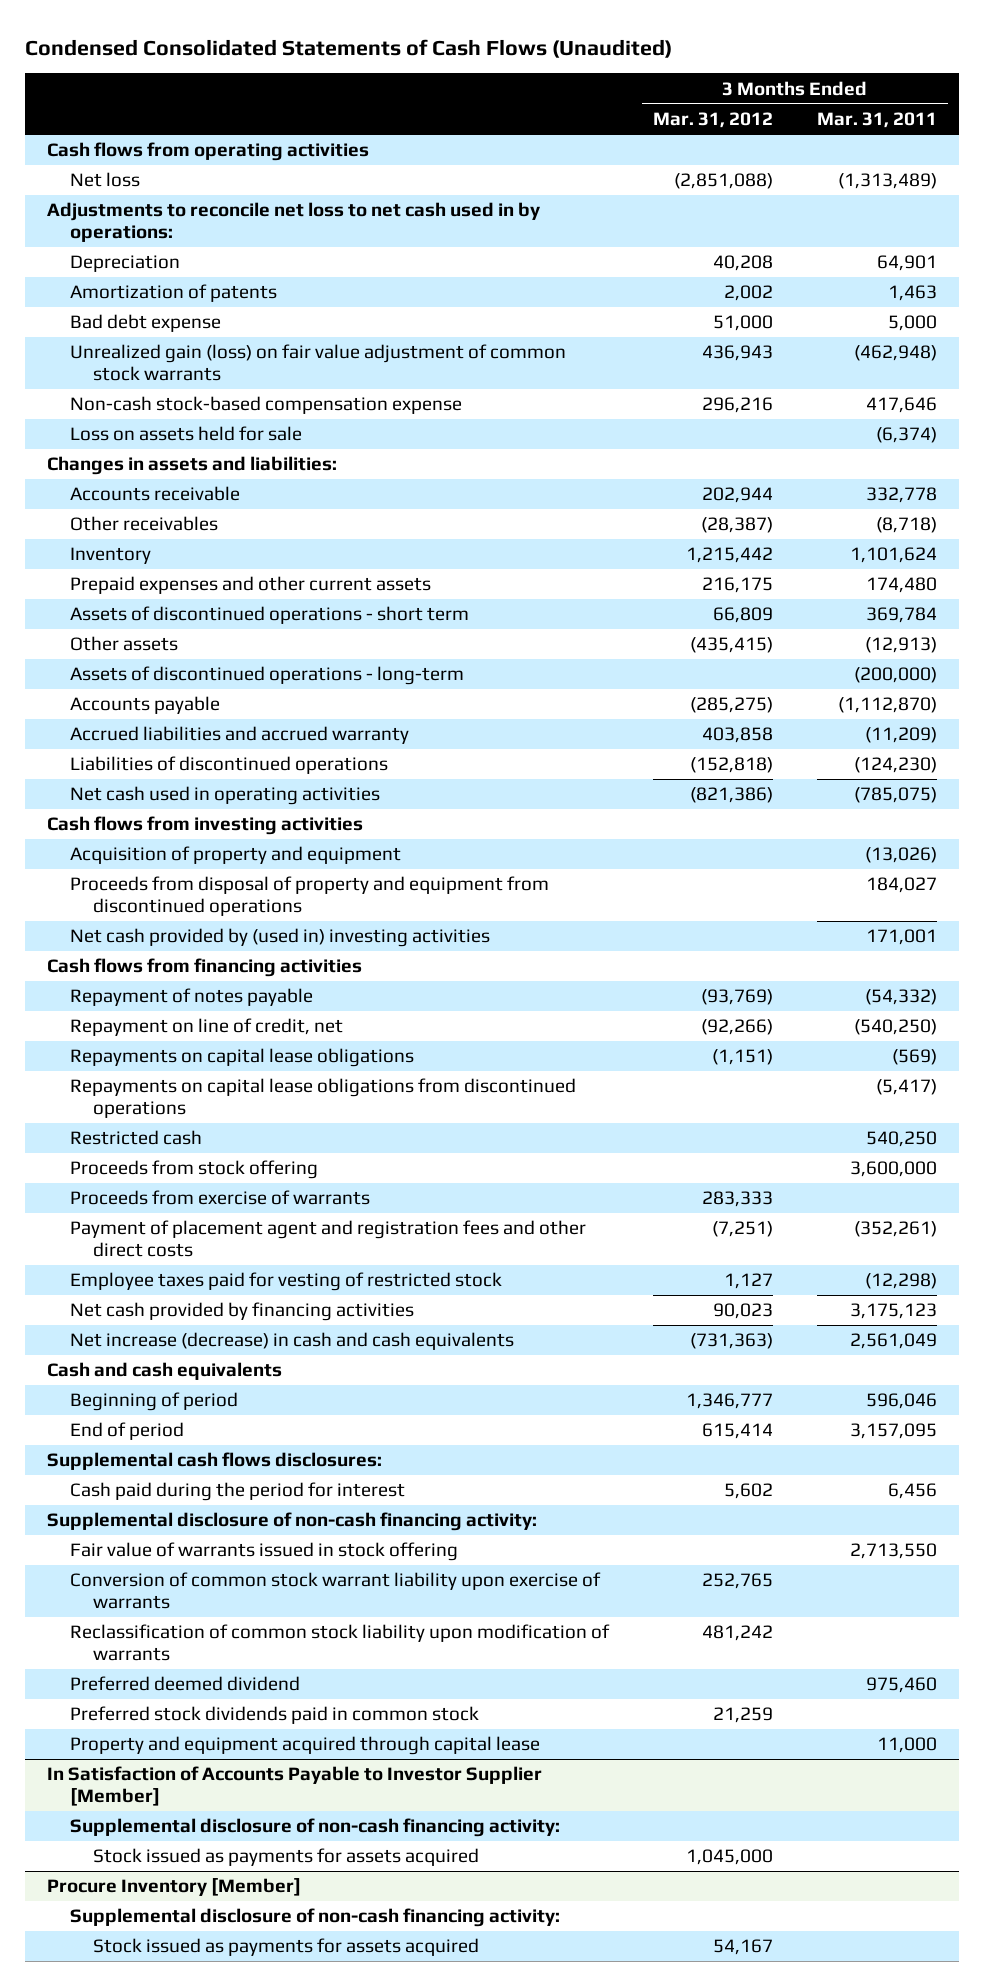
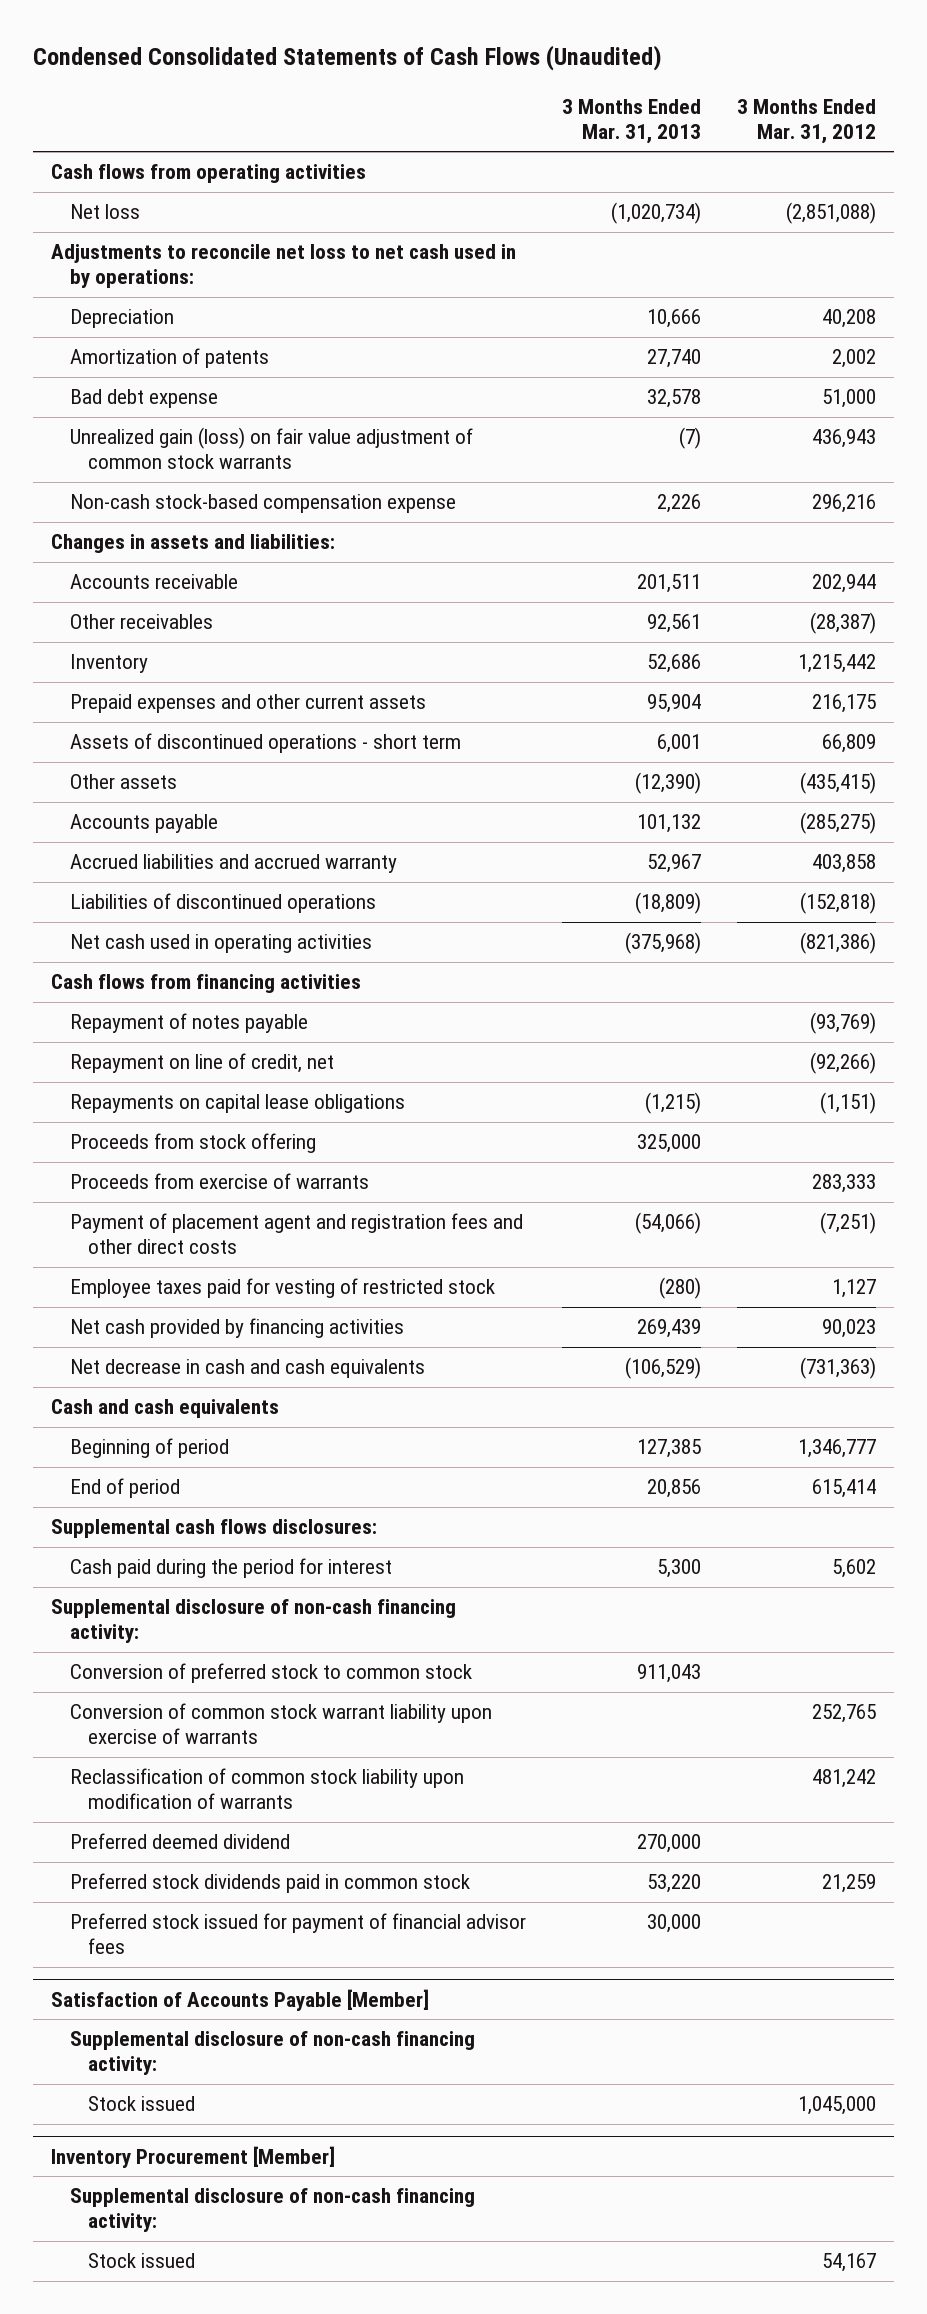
- | 3 Months Ended Mar. 31, 2012 | 3 Months Ended Mar. 31, 2011
+ | 3 Months Ended Mar. 31, 2013 | 3 Months Ended Mar. 31, 2012
- Loss on assets held for sale | | (6,374)
- Assets of discontinued operations - long-term | | (200,000)
- Cash flows from investing activities
- Acquisition of property and equipment | | (13,026)
- Proceeds from disposal of property and equipment from discontinued operations | | 184,027
- Net cash provided by (used in) investing activities | | 171,001
- Repayments on capital lease obligations from discontinued operations | | (5,417)
- Restricted cash | | 540,250
- Net increase (decrease) in cash and cash equivalents | (731,363) | 2,561,049
+ Net decrease in cash and cash equivalents | (106,529) | (731,363)
- Fair value of warrants issued in stock offering | | 2,713,550
+ Conversion of preferred stock to common stock | 911,043 |
- Property and equipment acquired through capital lease | | 11,000
- In Satisfaction of Accounts Payable to Investor Supplier [Member]
+ Preferred stock issued for payment of financial advisor fees | 30,000 |
+ Satisfaction of Accounts Payable [Member]
- Stock issued as payments for assets acquired | 1,045,000 |
- Procure Inventory [Member]
+ Stock issued | | 1,045,000
+ Inventory Procurement [Member]
- Stock issued as payments for assets acquired | 54,167 |
+ Stock issued | | 54,167

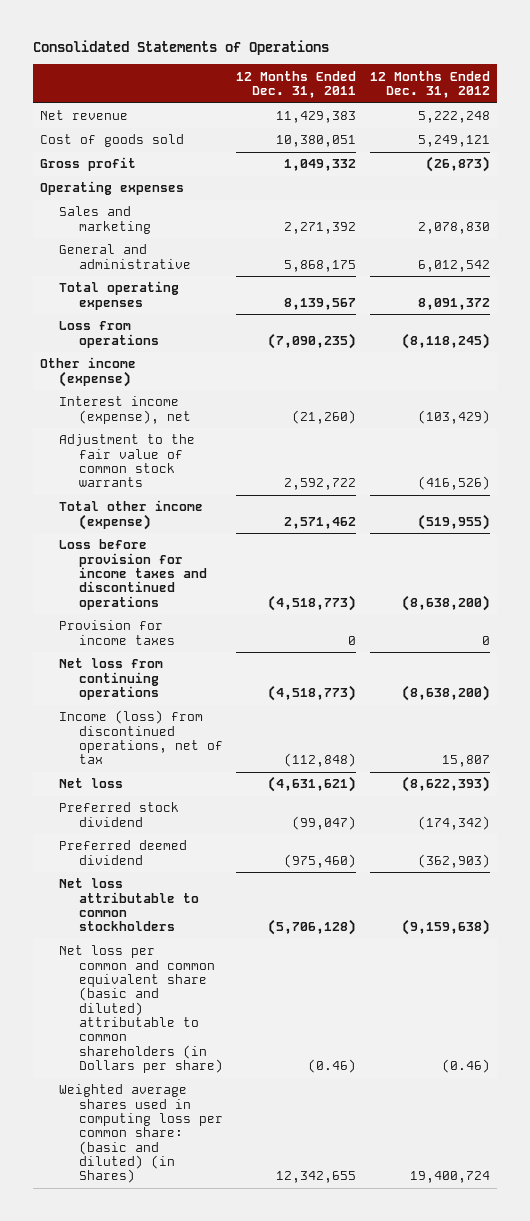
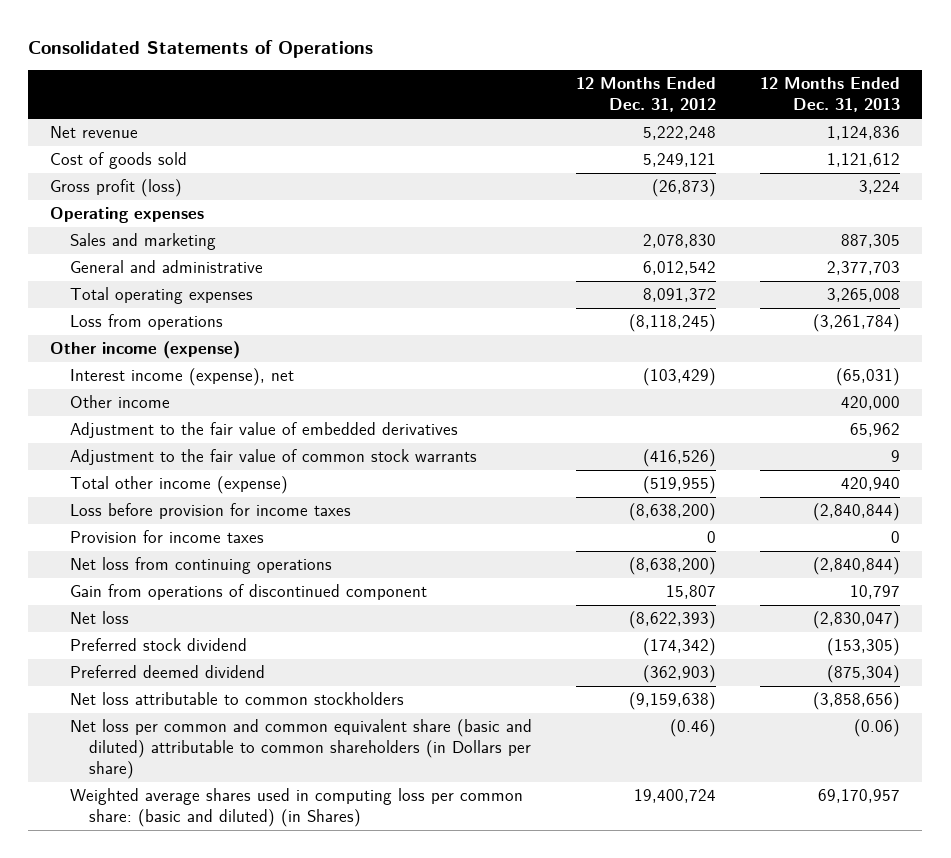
- | 12 Months Ended Dec. 31, 2011 | 12 Months Ended Dec. 31, 2012
+ | 12 Months Ended Dec. 31, 2012 | 12 Months Ended Dec. 31, 2013
- Gross profit | 1,049,332 | (26,873)
+ Gross profit (loss) | (26,873) | 3,224
+ Other income | | 420,000
+ Adjustment to the fair value of embedded derivatives | | 65,962
- Loss before provision for income taxes and discontinued operations | (4,518,773) | (8,638,200)
+ Loss before provision for income taxes | (8,638,200) | (2,840,844)
- Income (loss) from discontinued operations, net of tax | (112,848) | 15,807
+ Gain from operations of discontinued component | 15,807 | 10,797

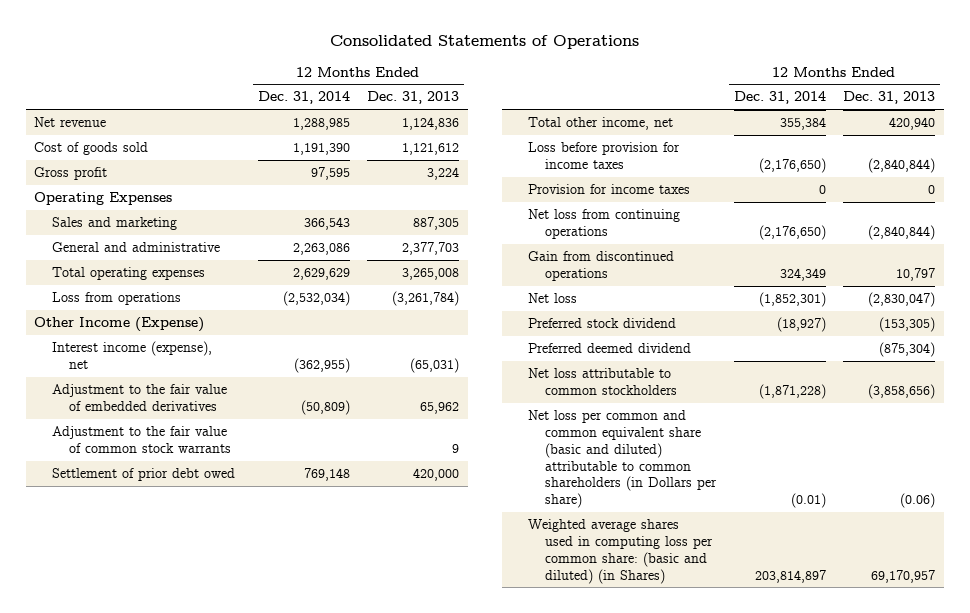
- | 12 Months Ended Dec. 31, 2012 | 12 Months Ended Dec. 31, 2013
+ | 12 Months Ended Dec. 31, 2014 | 12 Months Ended Dec. 31, 2013
- Gross profit (loss) | (26,873) | 3,224
- Operating expenses
+ Gross profit | 97,595 | 3,224
+ Operating Expenses
- Other income (expense)
+ Other Income (Expense)
- Other income | | 420,000
- Total other income (expense) | (519,955) | 420,940
+ Settlement of prior debt owed | 769,148 | 420,000
+ Total other income, net | 355,384 | 420,940
- Gain from operations of discontinued component | 15,807 | 10,797
+ Gain from discontinued operations | 324,349 | 10,797

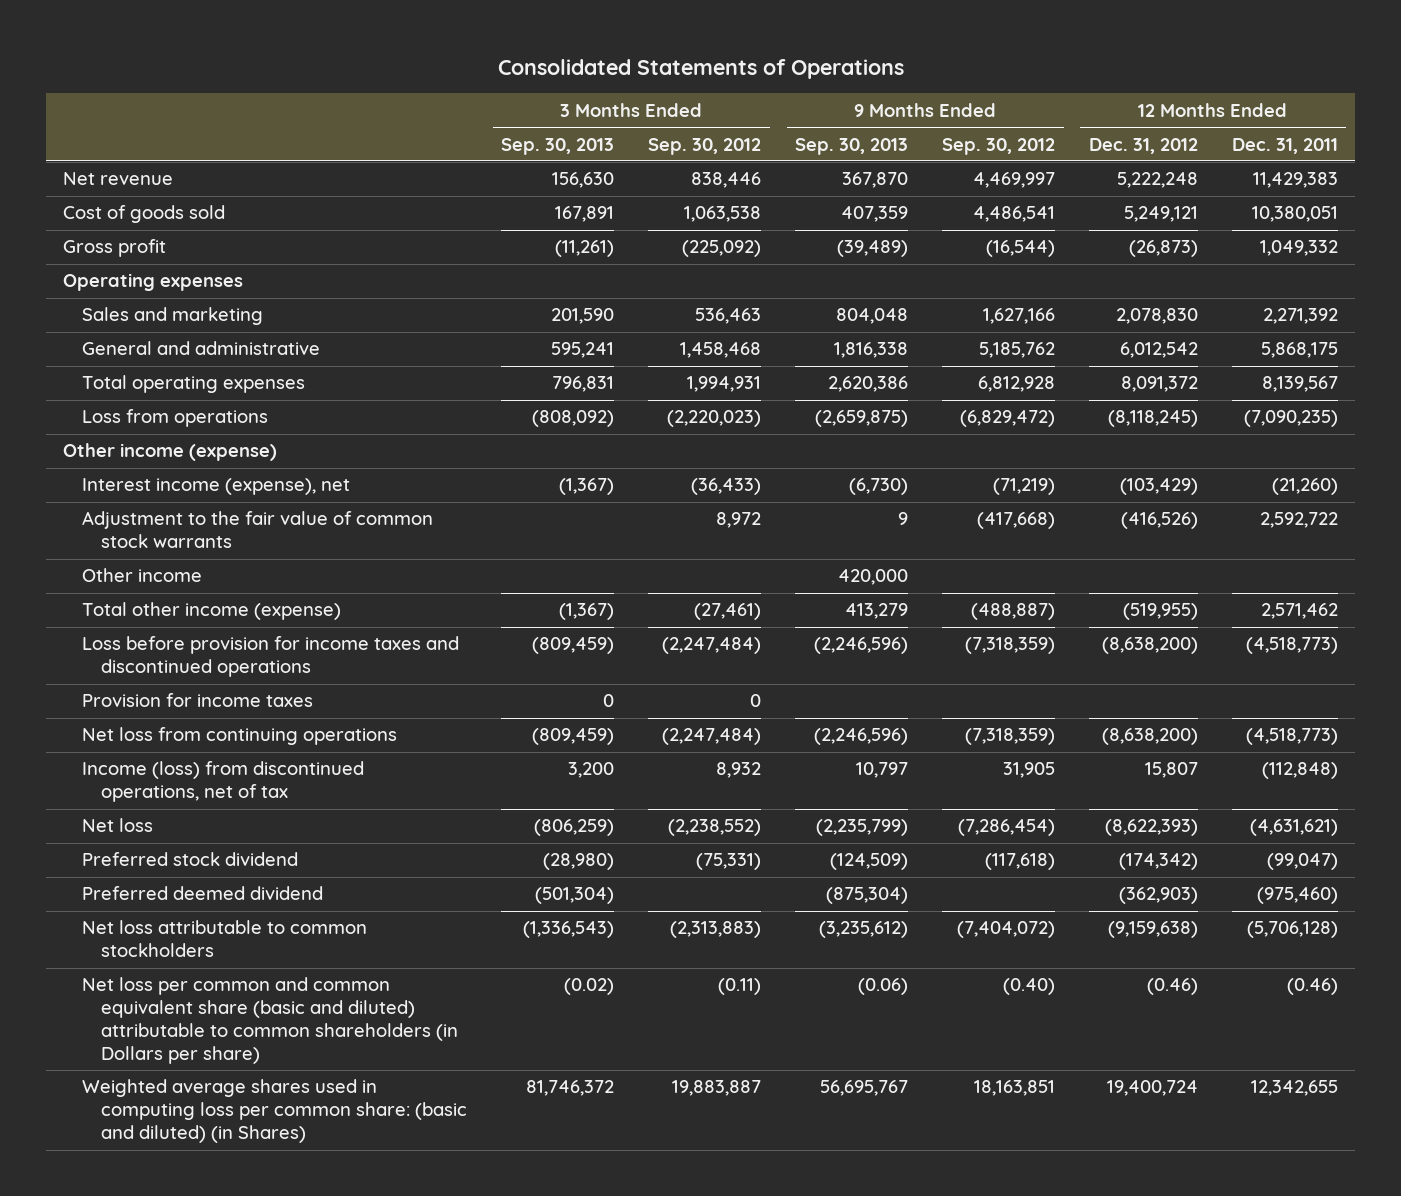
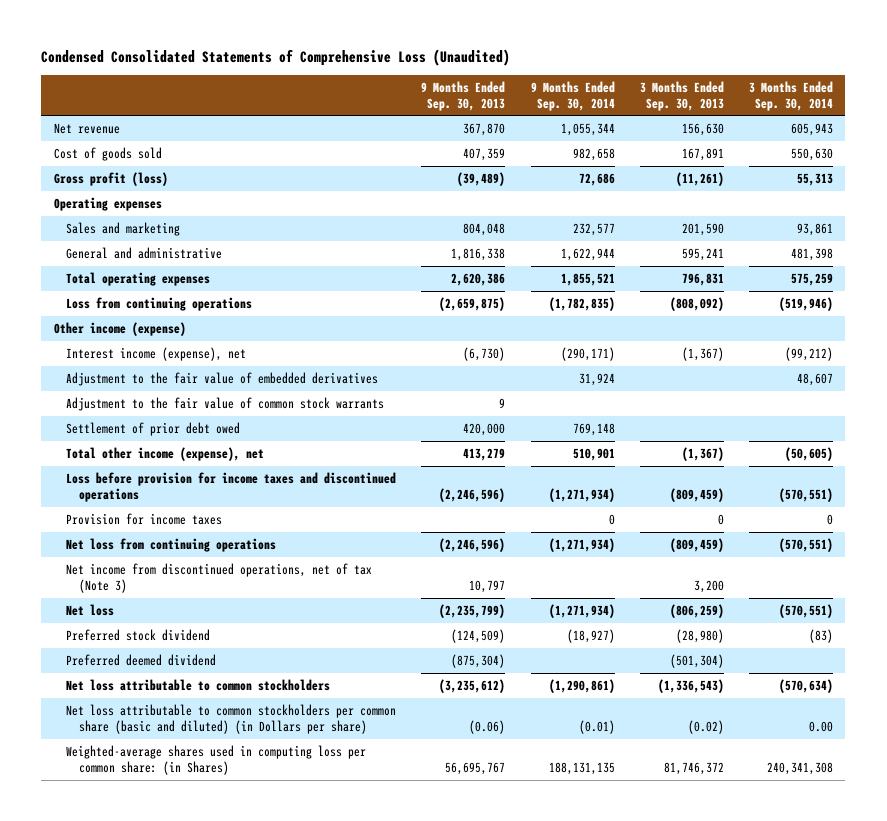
- Consolidated Statements of Operations
+ Condensed Consolidated Statements of Comprehensive Loss (Unaudited)
- | 3 Months Ended Sep. 30, 2013 | 3 Months Ended Sep. 30, 2012 | 9 Months Ended Sep. 30, 2013 | 9 Months Ended Sep. 30, 2012 | 12 Months Ended Dec. 31, 2012 | 12 Months Ended Dec. 31, 2011
+ | 9 Months Ended Sep. 30, 2013 | 9 Months Ended Sep. 30, 2014 | 3 Months Ended Sep. 30, 2013 | 3 Months Ended Sep. 30, 2014
- Gross profit | (11,261) | (225,092) | (39,489) | (16,544) | (26,873) | 1,049,332
+ Gross profit (loss) | (39,489) | 72,686 | (11,261) | 55,313
- Loss from operations | (808,092) | (2,220,023) | (2,659,875) | (6,829,472) | (8,118,245) | (7,090,235)
+ Loss from continuing operations | (2,659,875) | (1,782,835) | (808,092) | (519,946)
+ Adjustment to the fair value of embedded derivatives | | 31,924 | | 48,607
- Other income | | | 420,000 | | |
- Total other income (expense) | (1,367) | (27,461) | 413,279 | (488,887) | (519,955) | 2,571,462
+ Settlement of prior debt owed | 420,000 | 769,148 | |
+ Total other income (expense), net | 413,279 | 510,901 | (1,367) | (50,605)
- Income (loss) from discontinued operations, net of tax | 3,200 | 8,932 | 10,797 | 31,905 | 15,807 | (112,848)
+ Net income from discontinued operations, net of tax (Note 3) | 10,797 | | 3,200 |
- Net loss per common and common equivalent share (basic and diluted) attributable to common shareholders (in Dollars per share) | (0.02) | (0.11) | (0.06) | (0.40) | (0.46) | (0.46)
- Weighted average shares used in computing loss per common share: (basic and diluted) (in Shares) | 81,746,372 | 19,883,887 | 56,695,767 | 18,163,851 | 19,400,724 | 12,342,655
+ Net loss attributable to common stockholders per common share (basic and diluted) (in Dollars per share) | (0.06) | (0.01) | (0.02) | 0.00
+ Weighted-average shares used in computing loss per common share: (in Shares) | 56,695,767 | 188,131,135 | 81,746,372 | 240,341,308

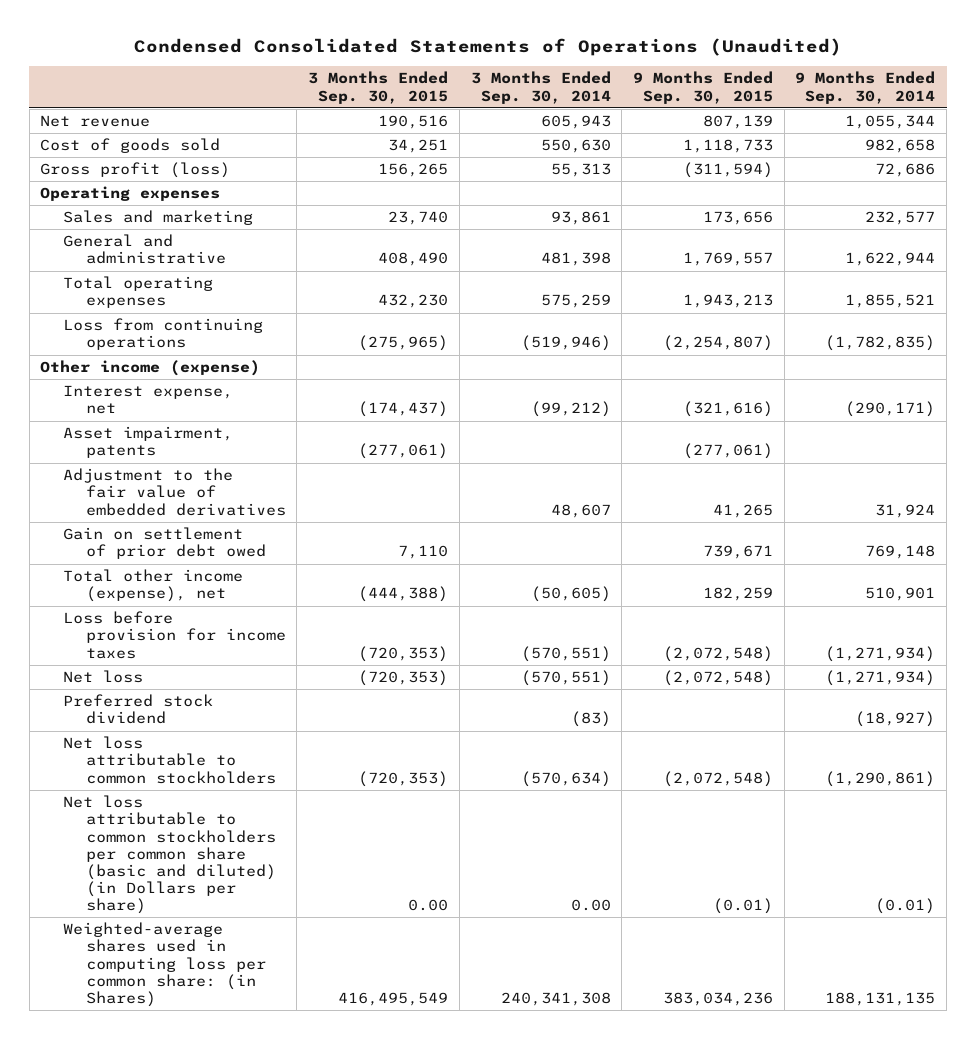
- Condensed Consolidated Statements of Comprehensive Loss (Unaudited)
+ Condensed Consolidated Statements of Operations (Unaudited)
- | 9 Months Ended Sep. 30, 2013 | 9 Months Ended Sep. 30, 2014 | 3 Months Ended Sep. 30, 2013 | 3 Months Ended Sep. 30, 2014
+ | 3 Months Ended Sep. 30, 2015 | 3 Months Ended Sep. 30, 2014 | 9 Months Ended Sep. 30, 2015 | 9 Months Ended Sep. 30, 2014
- Interest income (expense), net | (6,730) | (290,171) | (1,367) | (99,212)
+ Interest expense, net | (174,437) | (99,212) | (321,616) | (290,171)
+ Asset impairment, patents | (277,061) | | (277,061) |
- Adjustment to the fair value of common stock warrants | 9 | | |
- Settlement of prior debt owed | 420,000 | 769,148 | |
+ Gain on settlement of prior debt owed | 7,110 | | 739,671 | 769,148
- Loss before provision for income taxes and discontinued operations | (2,246,596) | (1,271,934) | (809,459) | (570,551)
- Provision for income taxes | | 0 | 0 | 0
- Net loss from continuing operations | (2,246,596) | (1,271,934) | (809,459) | (570,551)
- Net income from discontinued operations, net of tax (Note 3) | 10,797 | | 3,200 |
+ Loss before provision for income taxes | (720,353) | (570,551) | (2,072,548) | (1,271,934)
- Preferred deemed dividend | (875,304) | | (501,304) |

